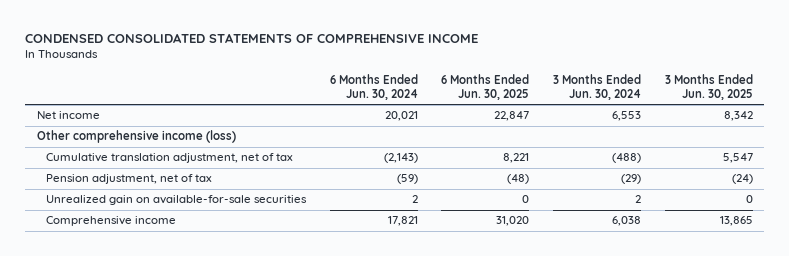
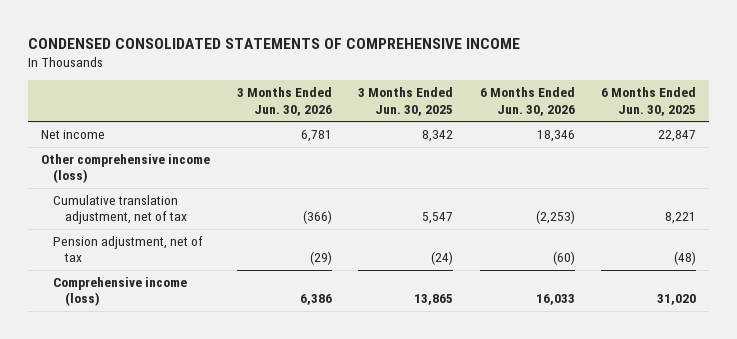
- | 6 Months Ended Jun. 30, 2024 | 6 Months Ended Jun. 30, 2025 | 3 Months Ended Jun. 30, 2024 | 3 Months Ended Jun. 30, 2025
+ | 3 Months Ended Jun. 30, 2026 | 3 Months Ended Jun. 30, 2025 | 6 Months Ended Jun. 30, 2026 | 6 Months Ended Jun. 30, 2025
- Unrealized gain on available-for-sale securities | 2 | 0 | 2 | 0
- Comprehensive income | 17,821 | 31,020 | 6,038 | 13,865
+ Comprehensive income (loss) | 6,386 | 13,865 | 16,033 | 31,020

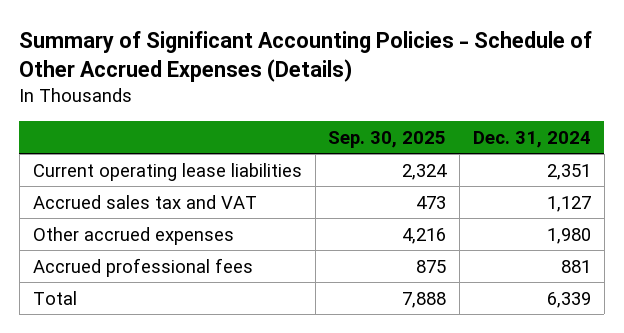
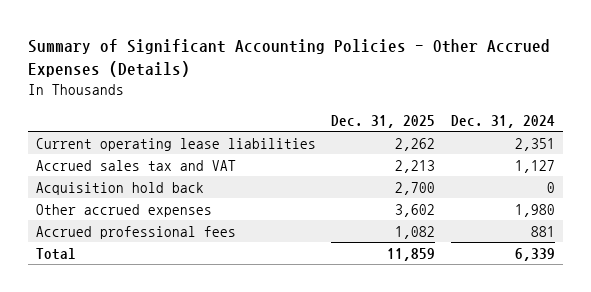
- Summary of Significant Accounting Policies - Schedule of Other Accrued Expenses (Details)
+ Summary of Significant Accounting Policies - Other Accrued Expenses (Details)
- | Sep. 30, 2025 | Dec. 31, 2024
+ | Dec. 31, 2025 | Dec. 31, 2024
+ Acquisition hold back | 2,700 | 0

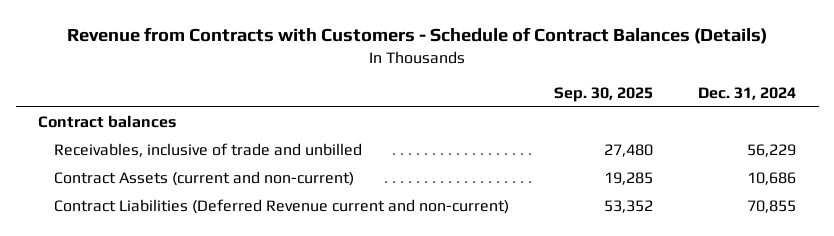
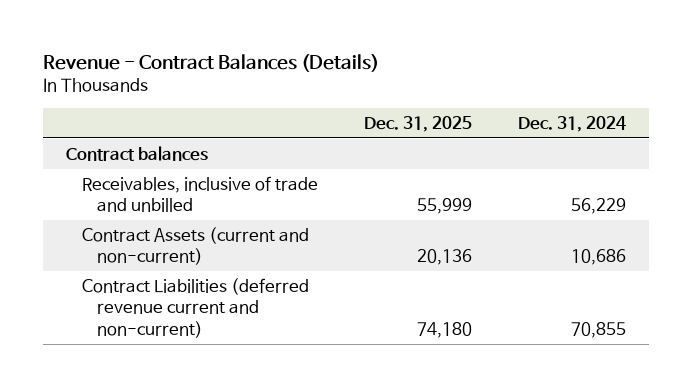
- Revenue from Contracts with Customers - Schedule of Contract Balances (Details)
+ Revenue - Contract Balances (Details)
- | Sep. 30, 2025 | Dec. 31, 2024
+ | Dec. 31, 2025 | Dec. 31, 2024
- Contract Liabilities (Deferred Revenue current and non-current) | 53,352 | 70,855
+ Contract Liabilities (deferred revenue current and non-current) | 74,180 | 70,855

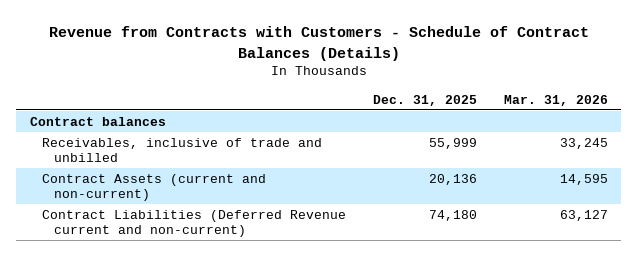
- Revenue - Contract Balances (Details)
+ Revenue from Contracts with Customers - Schedule of Contract Balances (Details)
- | Dec. 31, 2025 | Dec. 31, 2024
+ | Dec. 31, 2025 | Mar. 31, 2026
- Contract Liabilities (deferred revenue current and non-current) | 74,180 | 70,855
+ Contract Liabilities (Deferred Revenue current and non-current) | 74,180 | 63,127

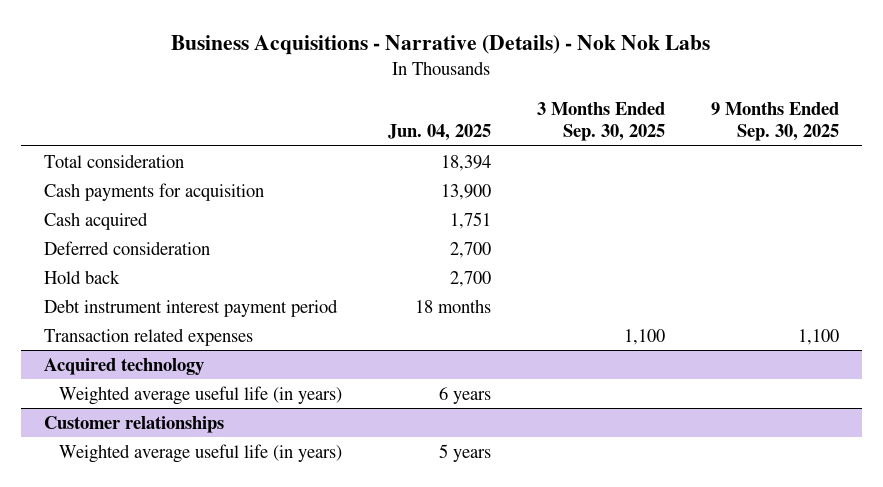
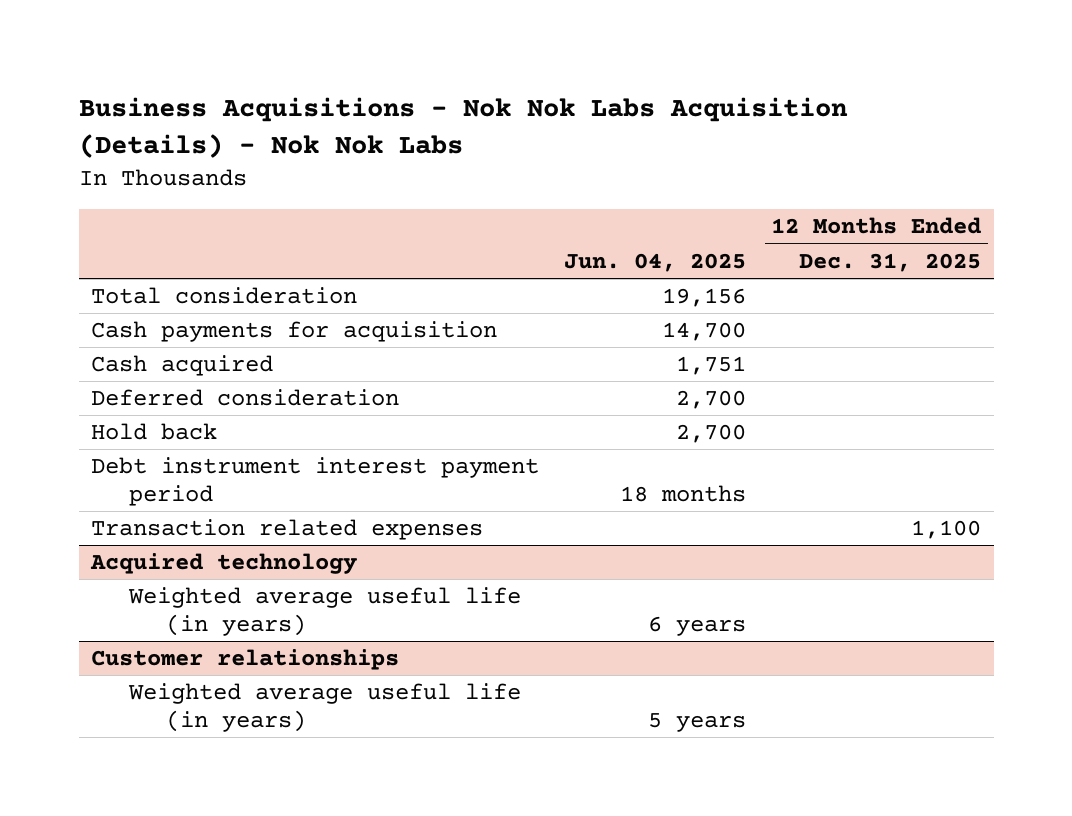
- Business Acquisitions - Narrative (Details) - Nok Nok Labs
+ Business Acquisitions - Nok Nok Labs Acquisition (Details) - Nok Nok Labs
- | Jun. 04, 2025 | 3 Months Ended Sep. 30, 2025 | 9 Months Ended Sep. 30, 2025
+ | Jun. 04, 2025 | 12 Months Ended Dec. 31, 2025
- Total consideration | 18,394 | |
- Cash payments for acquisition | 13,900 | |
+ Total consideration | 19,156 |
+ Cash payments for acquisition | 14,700 |

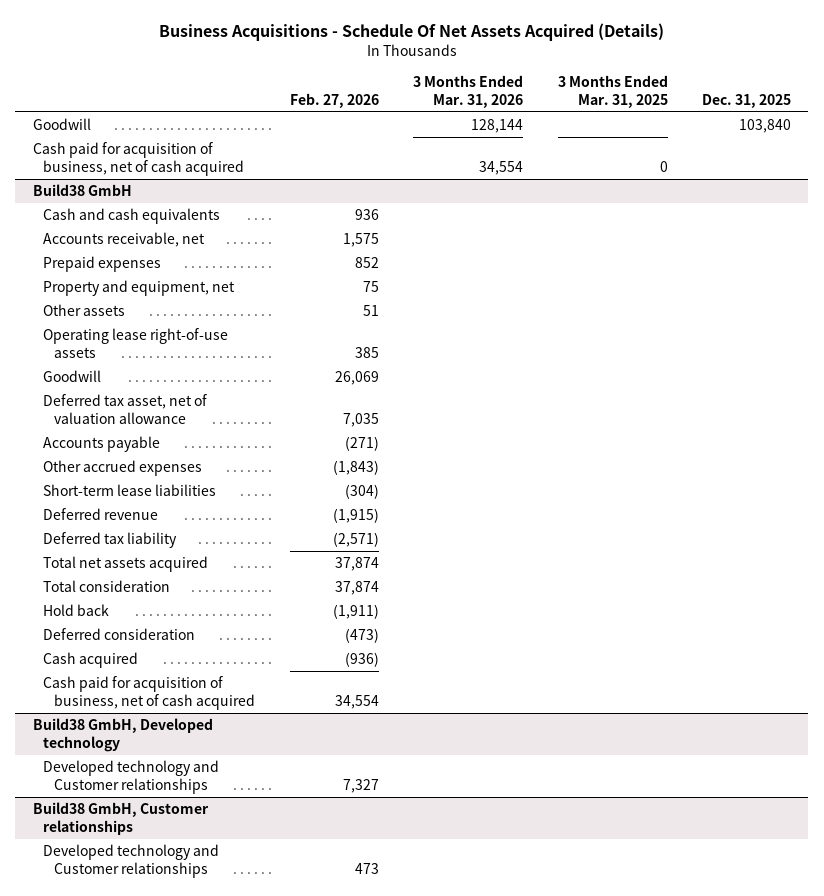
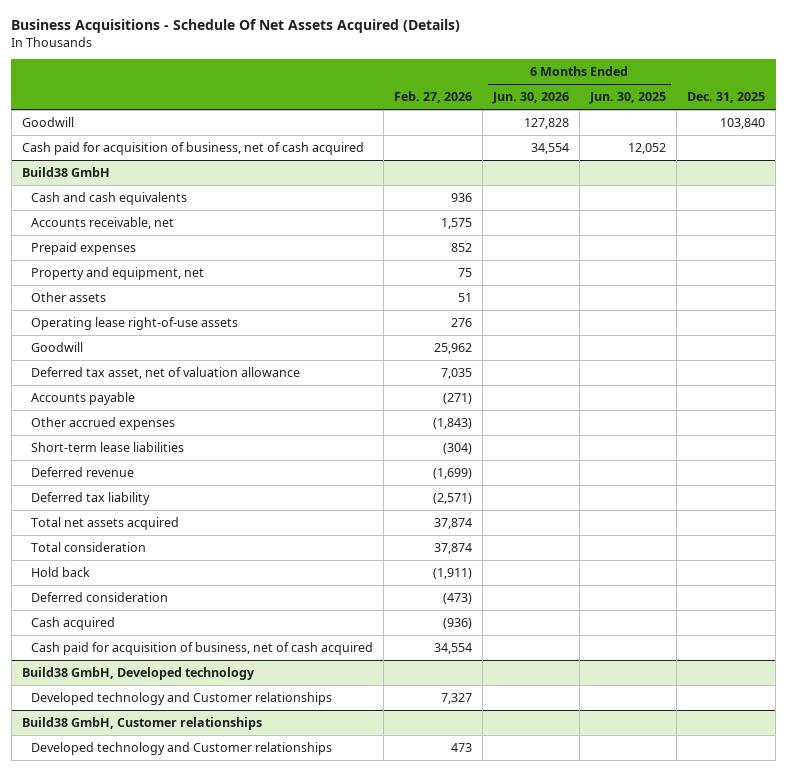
- | Feb. 27, 2026 | 3 Months Ended Mar. 31, 2026 | 3 Months Ended Mar. 31, 2025 | Dec. 31, 2025
+ | Feb. 27, 2026 | 6 Months Ended Jun. 30, 2026 | 6 Months Ended Jun. 30, 2025 | Dec. 31, 2025
@ Build38 GmbH
- Operating lease right-of-use assets | 385 | | |
- Goodwill | 26,069 | | |
+ Operating lease right-of-use assets | 276 | | |
+ Goodwill | 25,962 | | |
- Deferred revenue | (1,915) | | |
+ Deferred revenue | (1,699) | | |

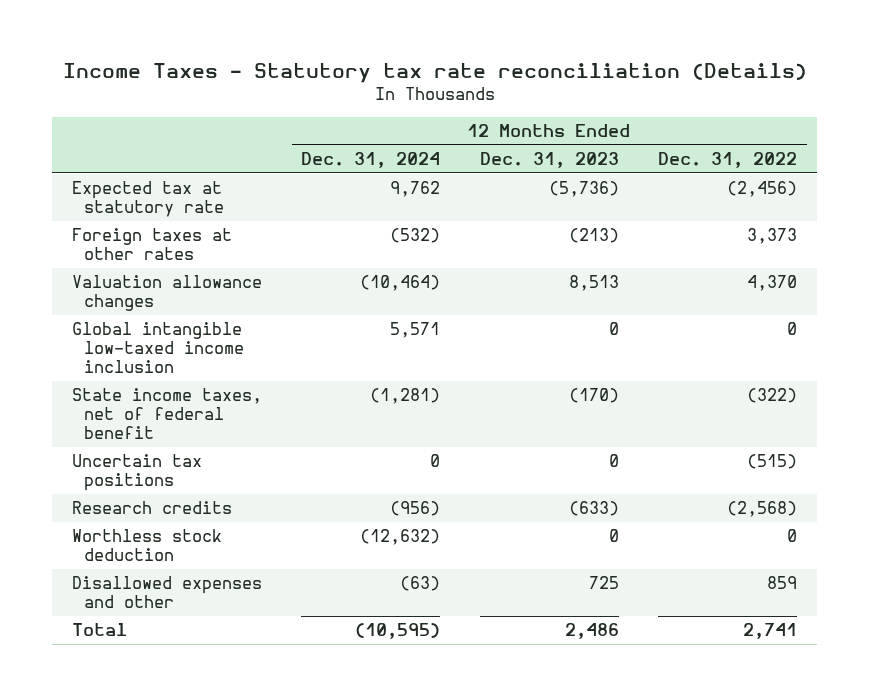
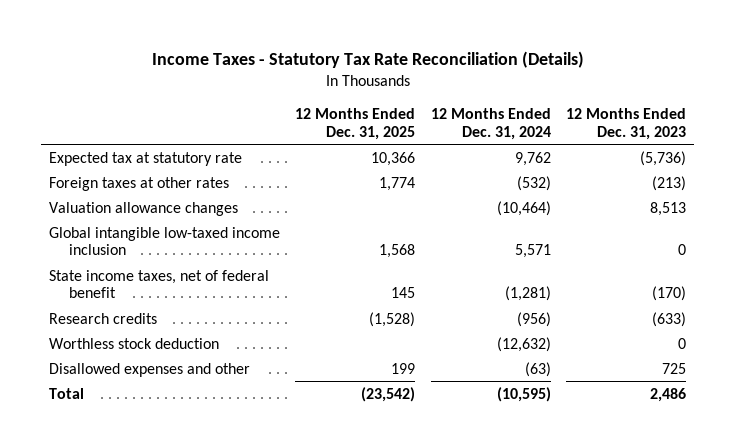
- Income Taxes - Statutory tax rate reconciliation (Details)
+ Income Taxes - Statutory Tax Rate Reconciliation (Details)
- | 12 Months Ended Dec. 31, 2024 | 12 Months Ended Dec. 31, 2023 | 12 Months Ended Dec. 31, 2022
+ | 12 Months Ended Dec. 31, 2025 | 12 Months Ended Dec. 31, 2024 | 12 Months Ended Dec. 31, 2023
- Uncertain tax positions | 0 | 0 | (515)

